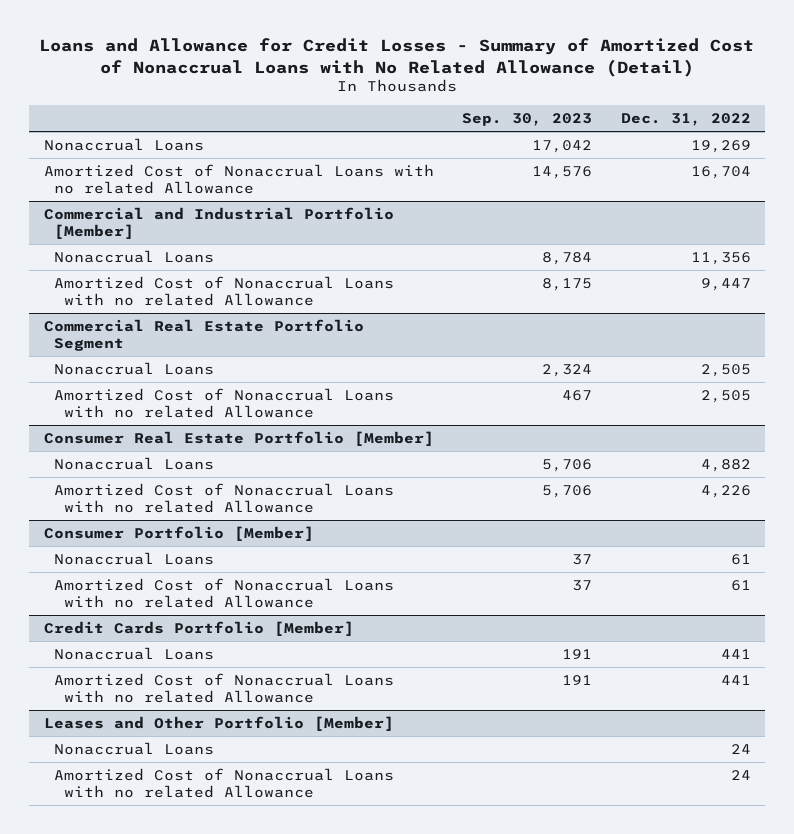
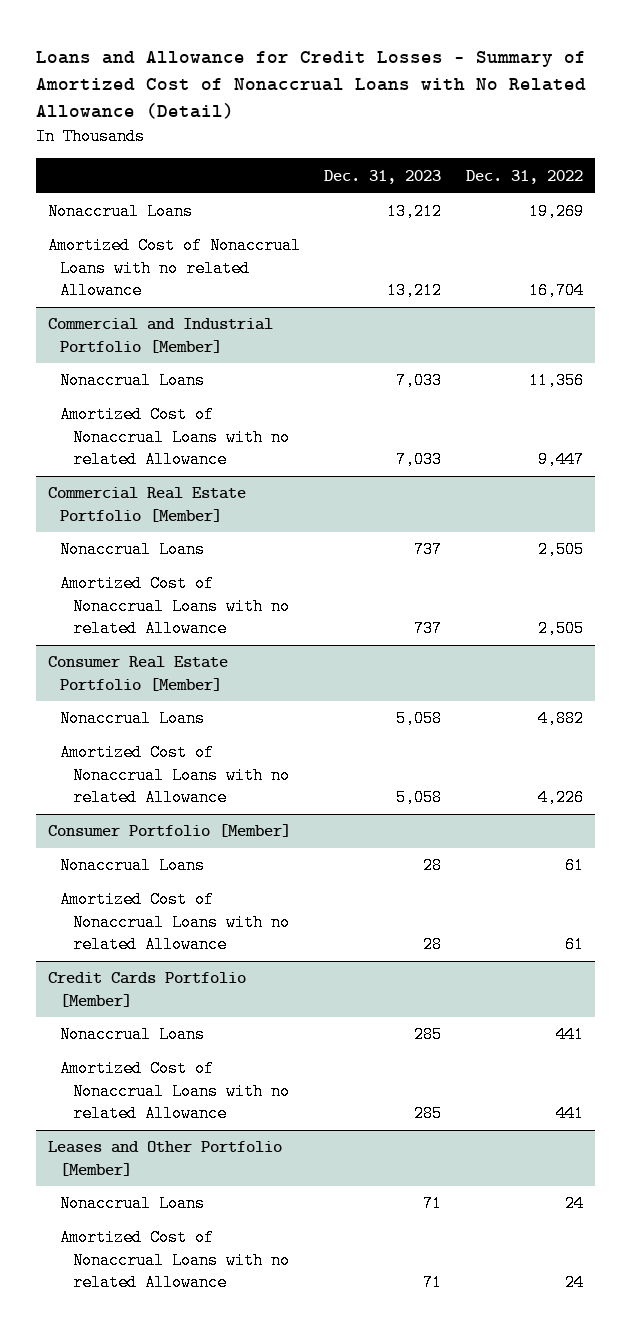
- | Sep. 30, 2023 | Dec. 31, 2022
+ | Dec. 31, 2023 | Dec. 31, 2022
- Commercial Real Estate Portfolio Segment
+ Commercial Real Estate Portfolio [Member]

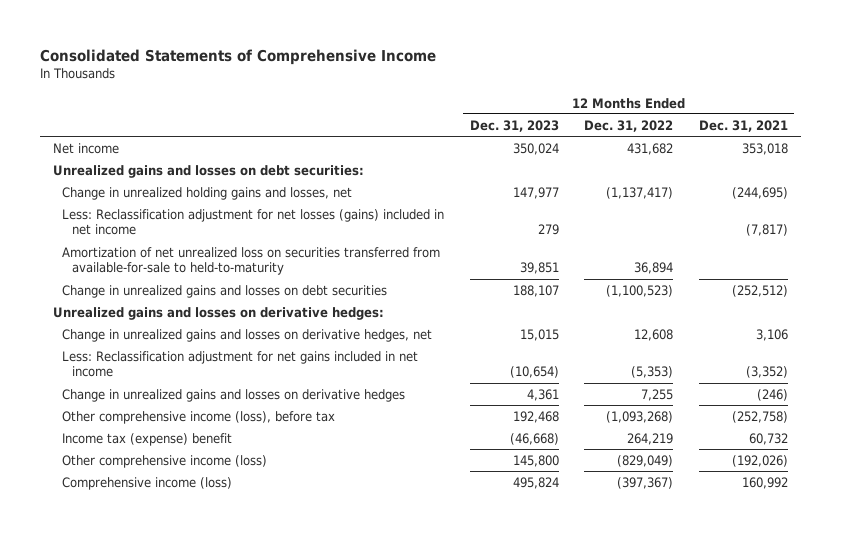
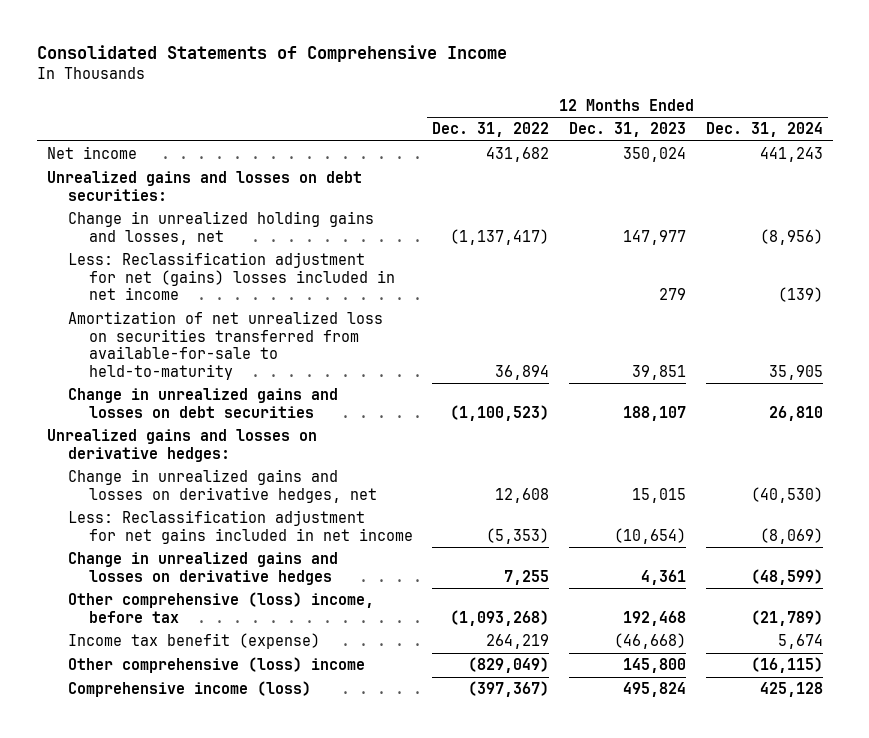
- | 12 Months Ended Dec. 31, 2023 | 12 Months Ended Dec. 31, 2022 | 12 Months Ended Dec. 31, 2021
+ | 12 Months Ended Dec. 31, 2022 | 12 Months Ended Dec. 31, 2023 | 12 Months Ended Dec. 31, 2024
- Less: Reclassification adjustment for net losses (gains) included in net income | 279 | | (7,817)
+ Less: Reclassification adjustment for net (gains) losses included in net income | | 279 | (139)
- Other comprehensive income (loss), before tax | 192,468 | (1,093,268) | (252,758)
- Income tax (expense) benefit | (46,668) | 264,219 | 60,732
- Other comprehensive income (loss) | 145,800 | (829,049) | (192,026)
+ Other comprehensive (loss) income, before tax | (1,093,268) | 192,468 | (21,789)
+ Income tax benefit (expense) | 264,219 | (46,668) | 5,674
+ Other comprehensive (loss) income | (829,049) | 145,800 | (16,115)

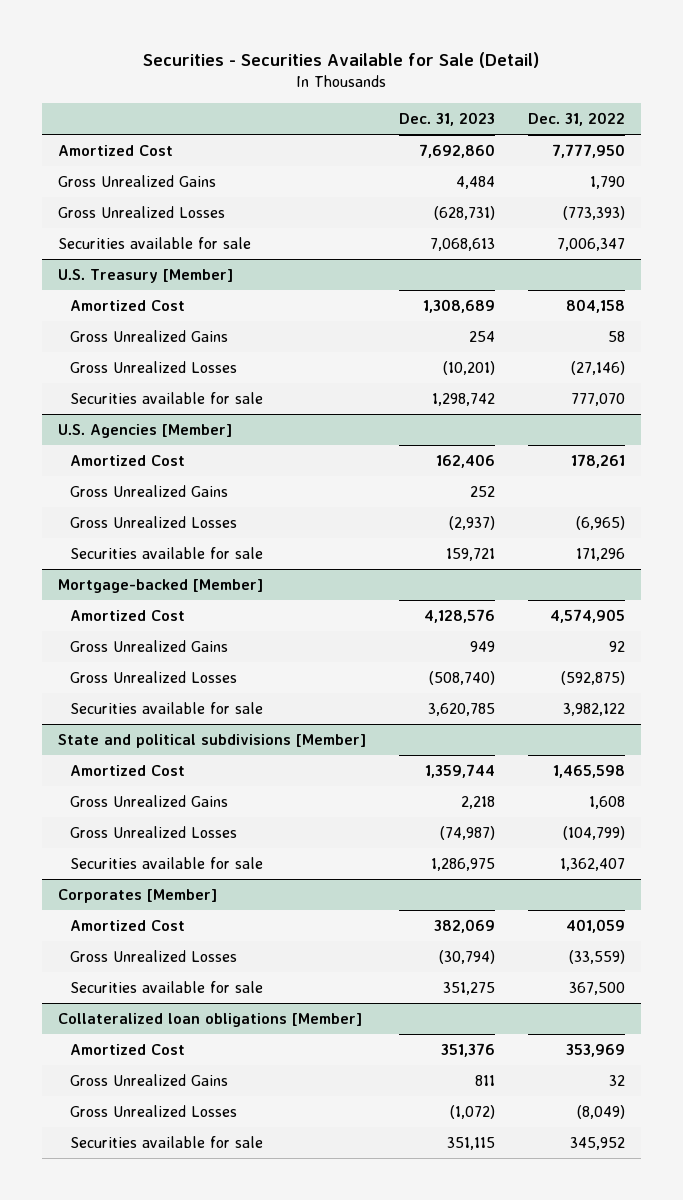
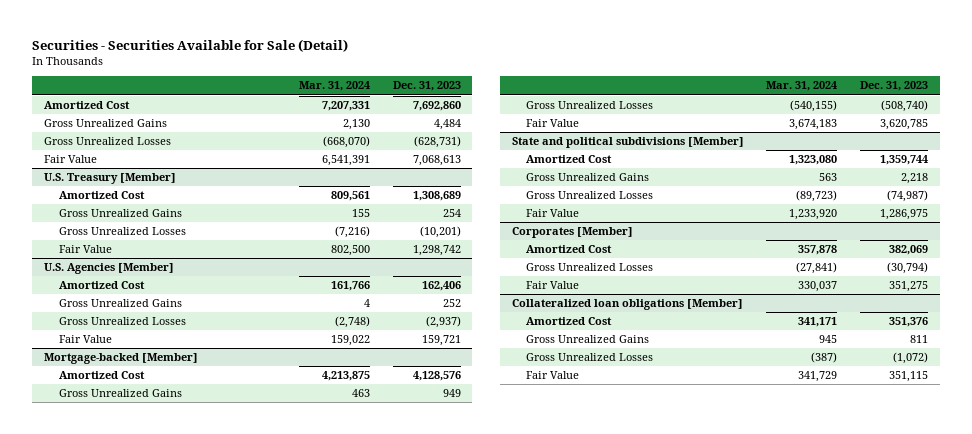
- | Dec. 31, 2023 | Dec. 31, 2022
+ | Mar. 31, 2024 | Dec. 31, 2023
- Securities available for sale | 7,068,613 | 7,006,347
+ Fair Value | 6,541,391 | 7,068,613
@ U.S. Treasury [Member]
- Securities available for sale | 1,298,742 | 777,070
+ Fair Value | 802,500 | 1,298,742
@ U.S. Agencies [Member]
- Securities available for sale | 159,721 | 171,296
+ Fair Value | 159,022 | 159,721
@ Mortgage-backed [Member]
- Securities available for sale | 3,620,785 | 3,982,122
+ Fair Value | 3,674,183 | 3,620,785
@ State and political subdivisions [Member]
- Securities available for sale | 1,286,975 | 1,362,407
+ Fair Value | 1,233,920 | 1,286,975
@ Corporates [Member]
- Securities available for sale | 351,275 | 367,500
+ Fair Value | 330,037 | 351,275
@ Collateralized loan obligations [Member]
- Securities available for sale | 351,115 | 345,952
+ Fair Value | 341,729 | 351,115

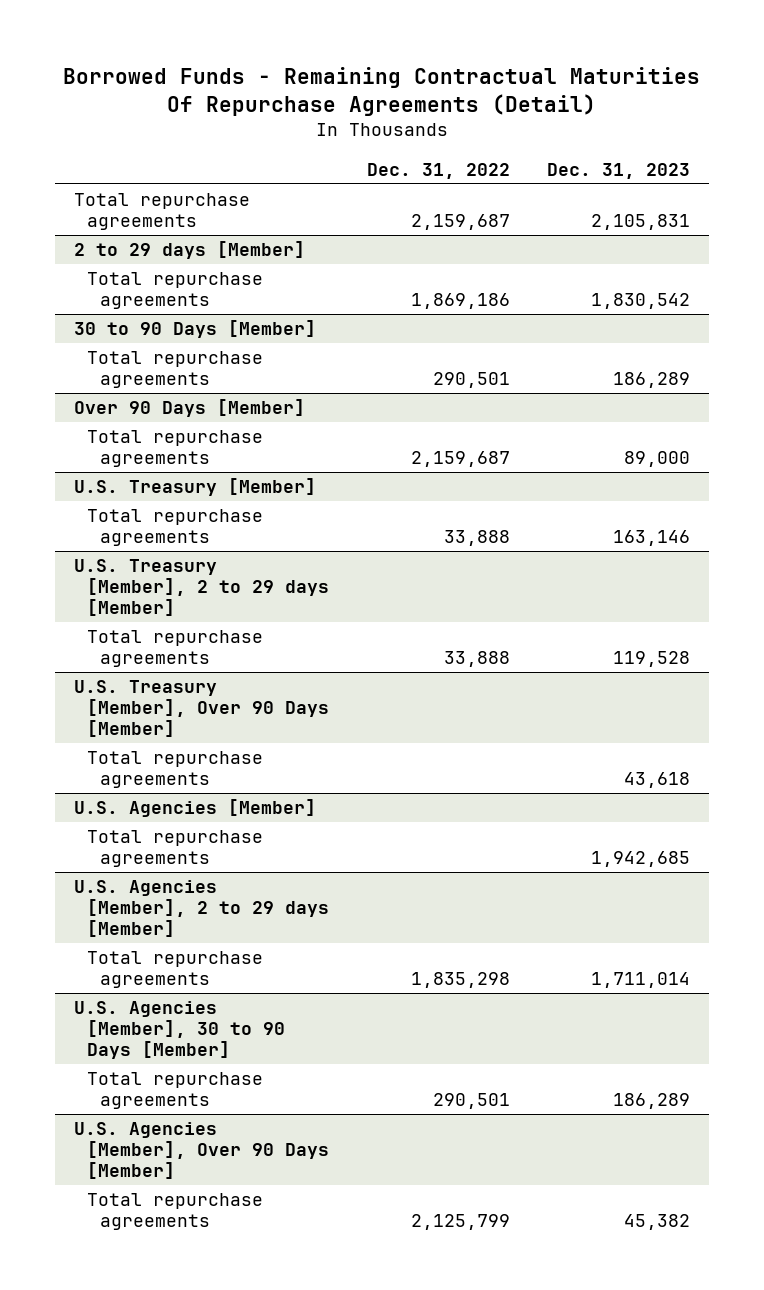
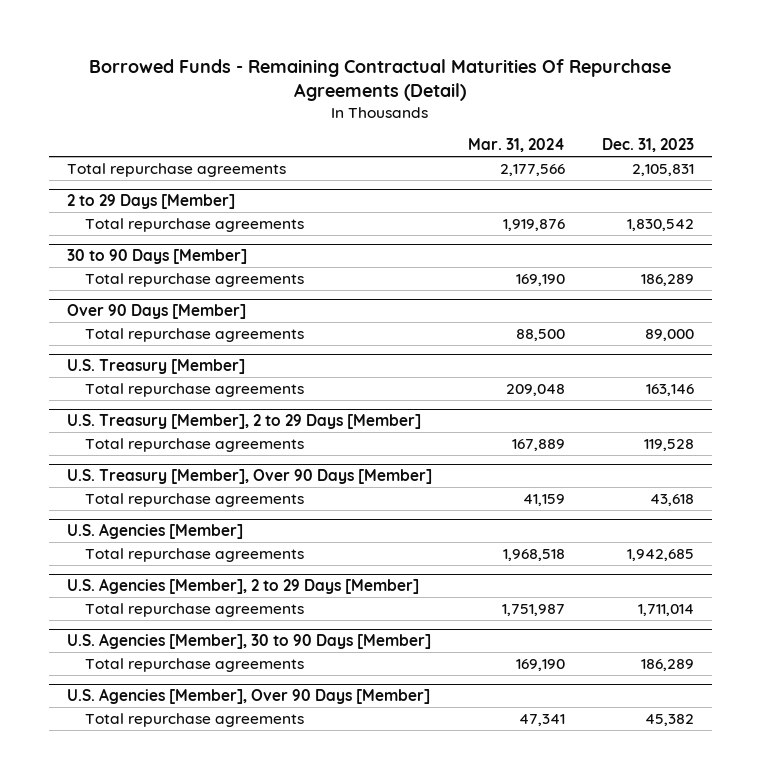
- | Dec. 31, 2022 | Dec. 31, 2023
+ | Mar. 31, 2024 | Dec. 31, 2023
- 2 to 29 days [Member]
+ 2 to 29 Days [Member]
- U.S. Treasury [Member], 2 to 29 days [Member]
+ U.S. Treasury [Member], 2 to 29 Days [Member]
- U.S. Agencies [Member], 2 to 29 days [Member]
+ U.S. Agencies [Member], 2 to 29 Days [Member]

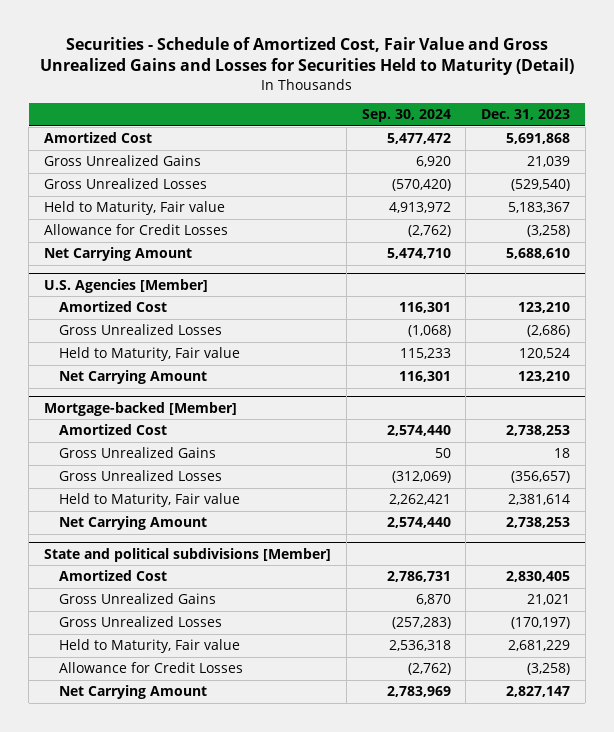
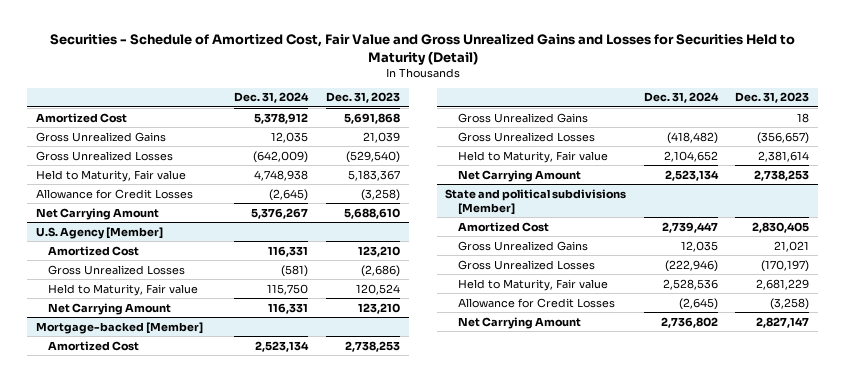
- | Sep. 30, 2024 | Dec. 31, 2023
+ | Dec. 31, 2024 | Dec. 31, 2023
- U.S. Agencies [Member]
+ U.S. Agency [Member]

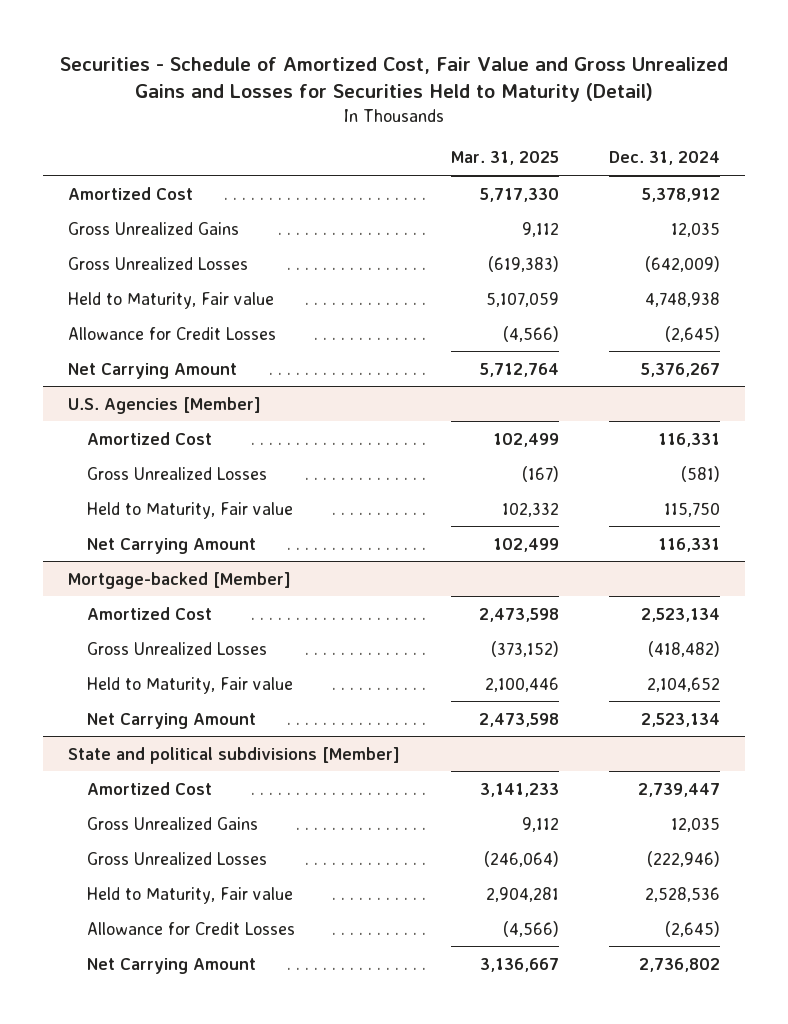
- | Dec. 31, 2024 | Dec. 31, 2023
+ | Mar. 31, 2025 | Dec. 31, 2024
- U.S. Agency [Member]
+ U.S. Agencies [Member]
@ Mortgage-backed [Member]
- Gross Unrealized Gains | | 18

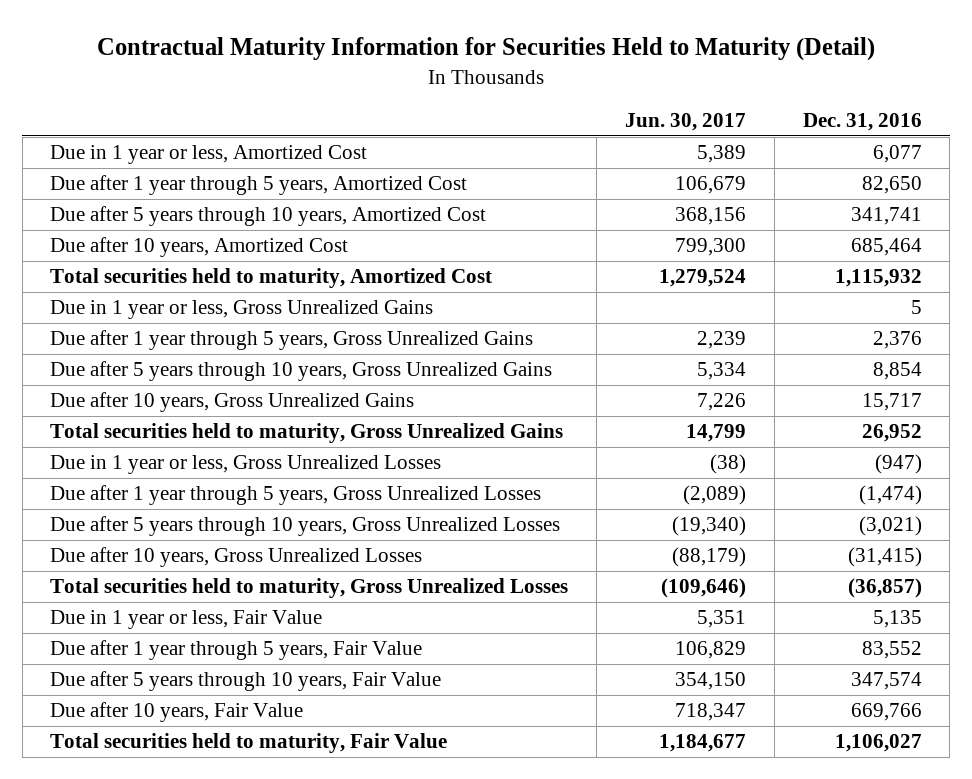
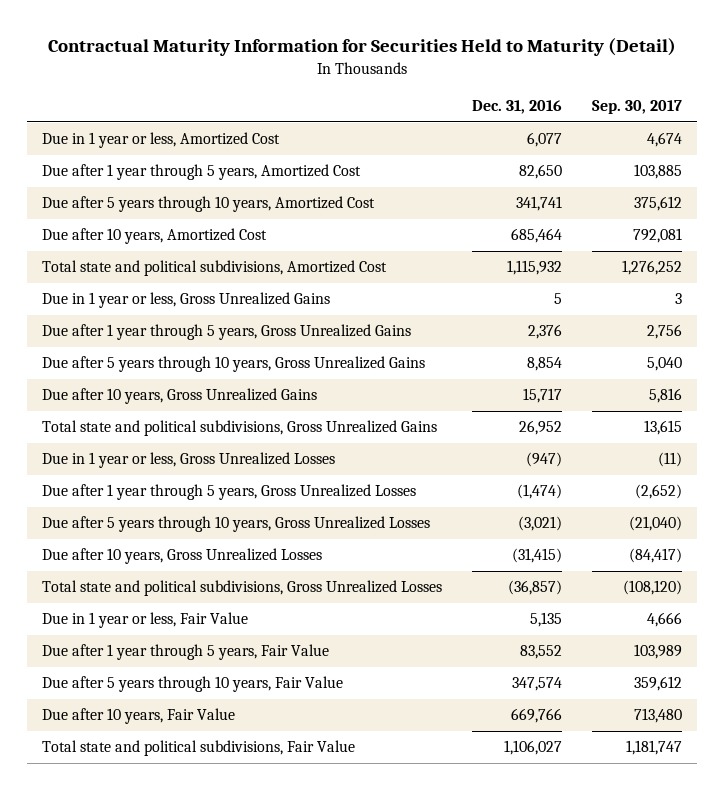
- | Jun. 30, 2017 | Dec. 31, 2016
+ | Dec. 31, 2016 | Sep. 30, 2017
- Total securities held to maturity, Amortized Cost | 1,279,524 | 1,115,932
+ Total state and political subdivisions, Amortized Cost | 1,115,932 | 1,276,252
- Total securities held to maturity, Gross Unrealized Gains | 14,799 | 26,952
+ Total state and political subdivisions, Gross Unrealized Gains | 26,952 | 13,615
- Total securities held to maturity, Gross Unrealized Losses | (109,646) | (36,857)
+ Total state and political subdivisions, Gross Unrealized Losses | (36,857) | (108,120)
- Total securities held to maturity, Fair Value | 1,184,677 | 1,106,027
+ Total state and political subdivisions, Fair Value | 1,106,027 | 1,181,747

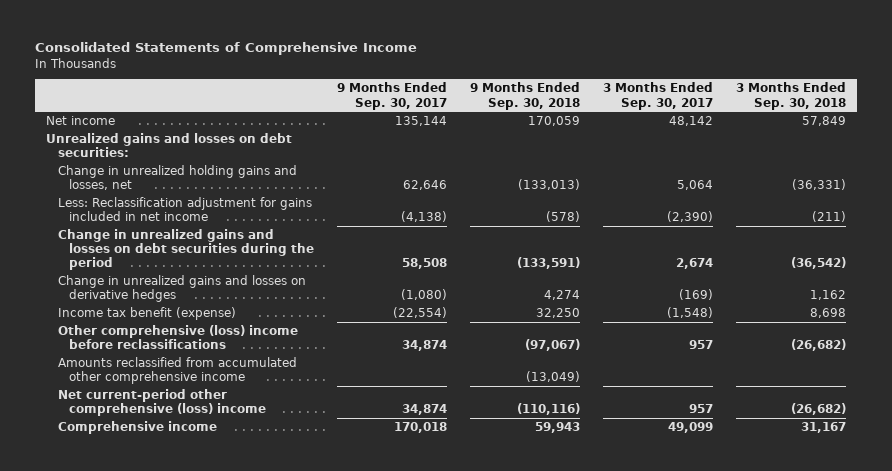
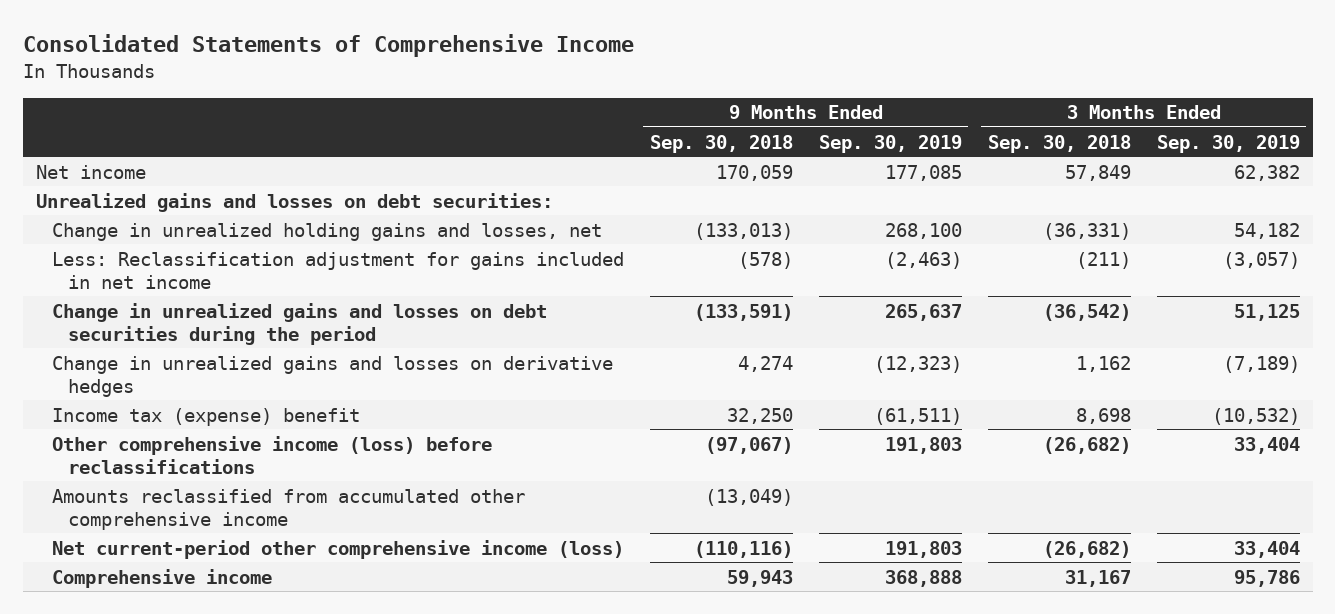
- | 9 Months Ended Sep. 30, 2017 | 9 Months Ended Sep. 30, 2018 | 3 Months Ended Sep. 30, 2017 | 3 Months Ended Sep. 30, 2018
+ | 9 Months Ended Sep. 30, 2018 | 9 Months Ended Sep. 30, 2019 | 3 Months Ended Sep. 30, 2018 | 3 Months Ended Sep. 30, 2019
- Income tax benefit (expense) | (22,554) | 32,250 | (1,548) | 8,698
- Other comprehensive (loss) income before reclassifications | 34,874 | (97,067) | 957 | (26,682)
+ Income tax (expense) benefit | 32,250 | (61,511) | 8,698 | (10,532)
+ Other comprehensive income (loss) before reclassifications | (97,067) | 191,803 | (26,682) | 33,404
- Net current-period other comprehensive (loss) income | 34,874 | (110,116) | 957 | (26,682)
+ Net current-period other comprehensive income (loss) | (110,116) | 191,803 | (26,682) | 33,404

